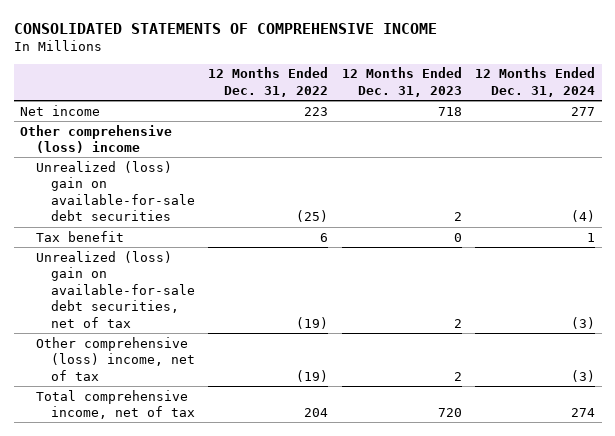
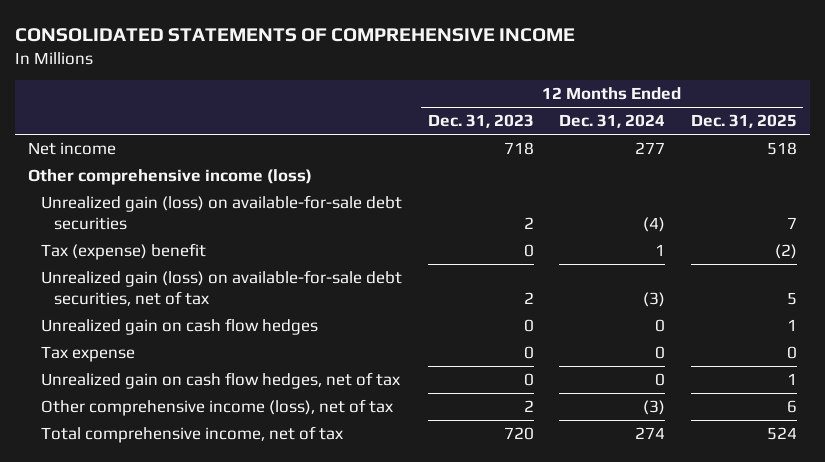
- | 12 Months Ended Dec. 31, 2022 | 12 Months Ended Dec. 31, 2023 | 12 Months Ended Dec. 31, 2024
+ | 12 Months Ended Dec. 31, 2023 | 12 Months Ended Dec. 31, 2024 | 12 Months Ended Dec. 31, 2025
- Other comprehensive (loss) income
- Unrealized (loss) gain on available-for-sale debt securities | (25) | 2 | (4)
- Tax benefit | 6 | 0 | 1
- Unrealized (loss) gain on available-for-sale debt securities, net of tax | (19) | 2 | (3)
- Other comprehensive (loss) income, net of tax | (19) | 2 | (3)
+ Other comprehensive income (loss)
+ Unrealized gain (loss) on available-for-sale debt securities | 2 | (4) | 7
+ Tax (expense) benefit | 0 | 1 | (2)
+ Unrealized gain (loss) on available-for-sale debt securities, net of tax | 2 | (3) | 5
+ Unrealized gain on cash flow hedges | 0 | 0 | 1
+ Tax expense | 0 | 0 | 0
+ Unrealized gain on cash flow hedges, net of tax | 0 | 0 | 1
+ Other comprehensive income (loss), net of tax | 2 | (3) | 6

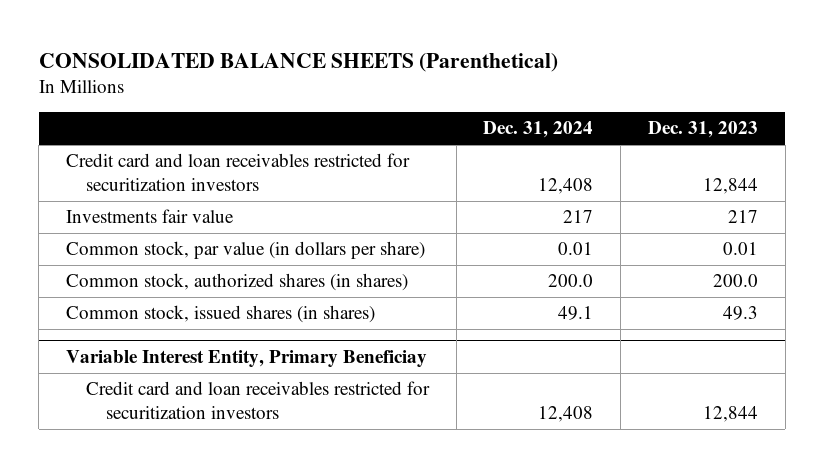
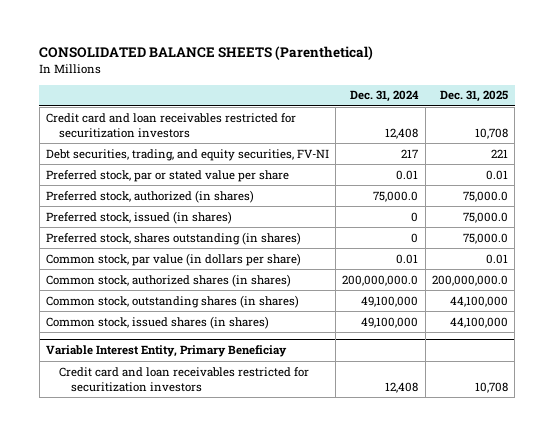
- | Dec. 31, 2024 | Dec. 31, 2023
+ | Dec. 31, 2024 | Dec. 31, 2025
- Investments fair value | 217 | 217
+ Debt securities, trading, and equity securities, FV-NI | 217 | 221
+ Preferred stock, par or stated value per share | 0.01 | 0.01
+ Preferred stock, authorized (in shares) | 75,000.0 | 75,000.0
+ Preferred stock, issued (in shares) | 0 | 75,000.0
+ Preferred stock, shares outstanding (in shares) | 0 | 75,000.0
- Common stock, authorized shares (in shares) | 200.0 | 200.0
- Common stock, issued shares (in shares) | 49.1 | 49.3
+ Common stock, authorized shares (in shares) | 200,000,000.0 | 200,000,000.0
+ Common stock, outstanding shares (in shares) | 49,100,000 | 44,100,000
+ Common stock, issued shares (in shares) | 49,100,000 | 44,100,000

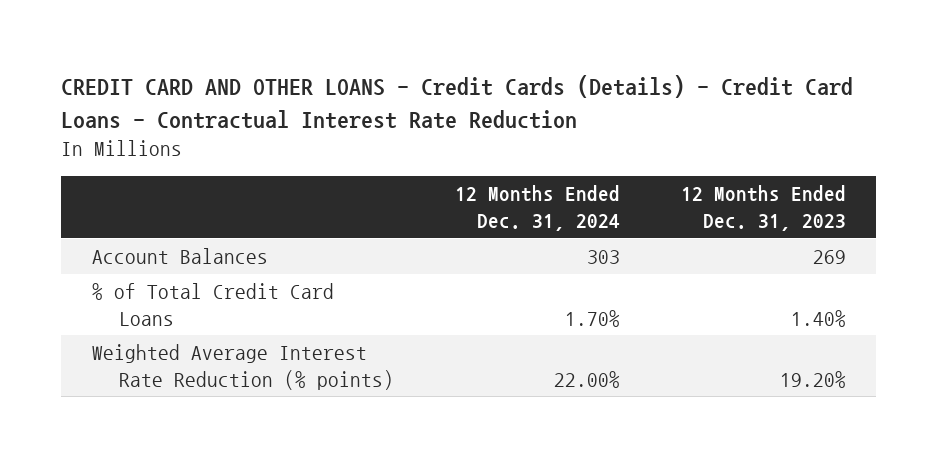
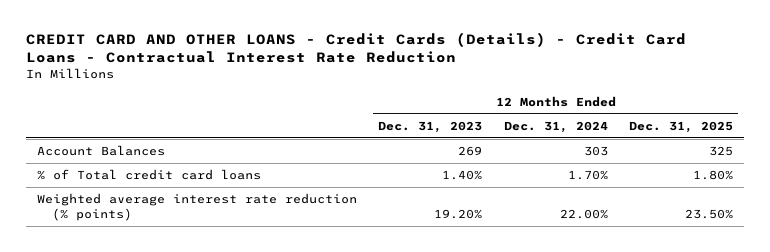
- | 12 Months Ended Dec. 31, 2024 | 12 Months Ended Dec. 31, 2023
+ | 12 Months Ended Dec. 31, 2023 | 12 Months Ended Dec. 31, 2024 | 12 Months Ended Dec. 31, 2025
- % of Total Credit Card Loans | 1.70% | 1.40%
- Weighted Average Interest Rate Reduction (% points) | 22.00% | 19.20%
+ % of Total credit card loans | 1.40% | 1.70% | 1.80%
+ Weighted average interest rate reduction (% points) | 19.20% | 22.00% | 23.50%

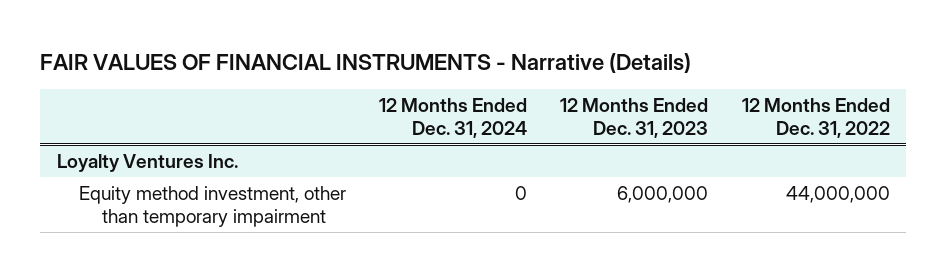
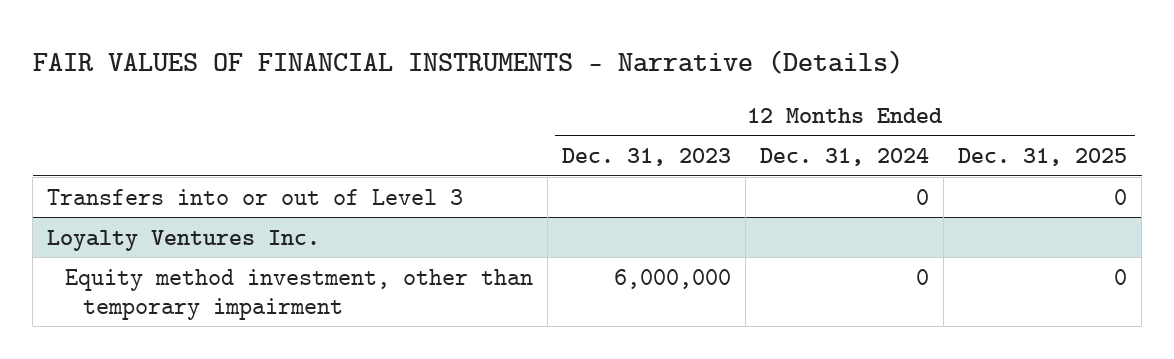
- | 12 Months Ended Dec. 31, 2024 | 12 Months Ended Dec. 31, 2023 | 12 Months Ended Dec. 31, 2022
+ | 12 Months Ended Dec. 31, 2023 | 12 Months Ended Dec. 31, 2024 | 12 Months Ended Dec. 31, 2025
+ Transfers into or out of Level 3 | | 0 | 0

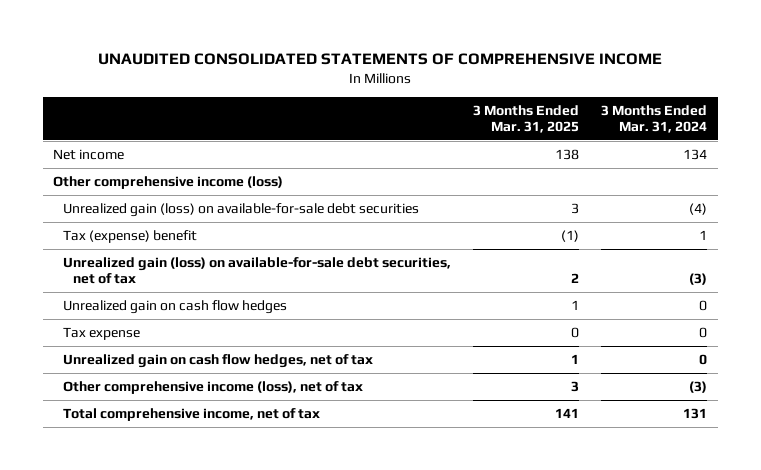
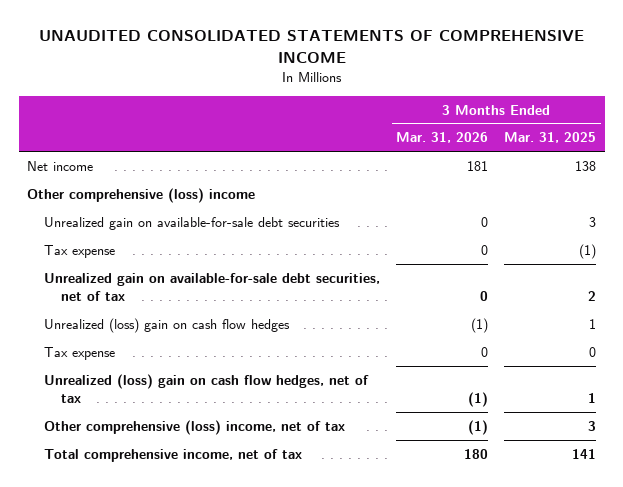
- | 3 Months Ended Mar. 31, 2025 | 3 Months Ended Mar. 31, 2024
+ | 3 Months Ended Mar. 31, 2026 | 3 Months Ended Mar. 31, 2025
- Other comprehensive income (loss)
- Unrealized gain (loss) on available-for-sale debt securities | 3 | (4)
- Tax (expense) benefit | (1) | 1
- Unrealized gain (loss) on available-for-sale debt securities, net of tax | 2 | (3)
- Unrealized gain on cash flow hedges | 1 | 0
+ Other comprehensive (loss) income
+ Unrealized gain on available-for-sale debt securities | 0 | 3
+ Tax expense | 0 | (1)
+ Unrealized gain on available-for-sale debt securities, net of tax | 0 | 2
+ Unrealized (loss) gain on cash flow hedges | (1) | 1
- Unrealized gain on cash flow hedges, net of tax | 1 | 0
- Other comprehensive income (loss), net of tax | 3 | (3)
+ Unrealized (loss) gain on cash flow hedges, net of tax | (1) | 1
+ Other comprehensive (loss) income, net of tax | (1) | 3

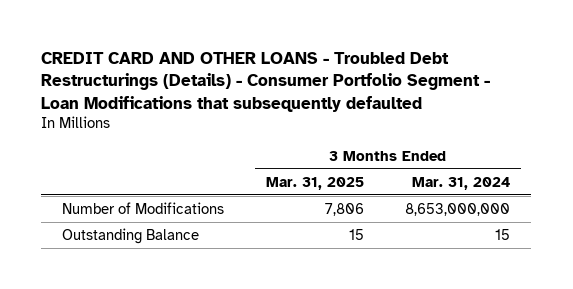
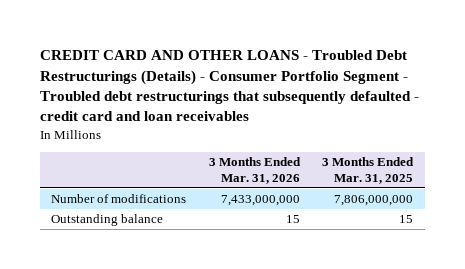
- CREDIT CARD AND OTHER LOANS - Troubled Debt Restructurings (Details) - Consumer Portfolio Segment - Loan Modifications that subsequently defaulted
+ CREDIT CARD AND OTHER LOANS - Troubled Debt Restructurings (Details) - Consumer Portfolio Segment - Troubled debt restructurings that subsequently defaulted - credit card and loan receivables
- | 3 Months Ended Mar. 31, 2025 | 3 Months Ended Mar. 31, 2024
+ | 3 Months Ended Mar. 31, 2026 | 3 Months Ended Mar. 31, 2025
- Number of Modifications | 7,806 | 8,653,000,000
- Outstanding Balance | 15 | 15
+ Number of modifications | 7,433,000,000 | 7,806,000,000
+ Outstanding balance | 15 | 15

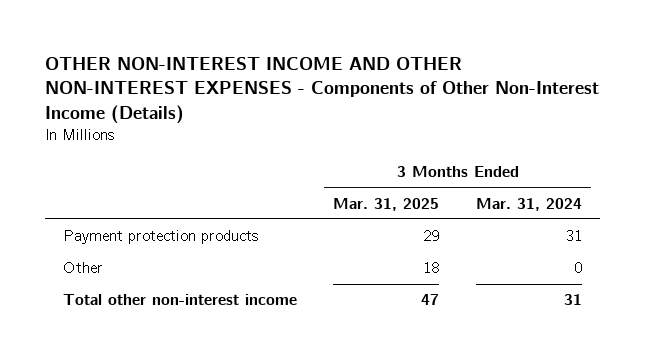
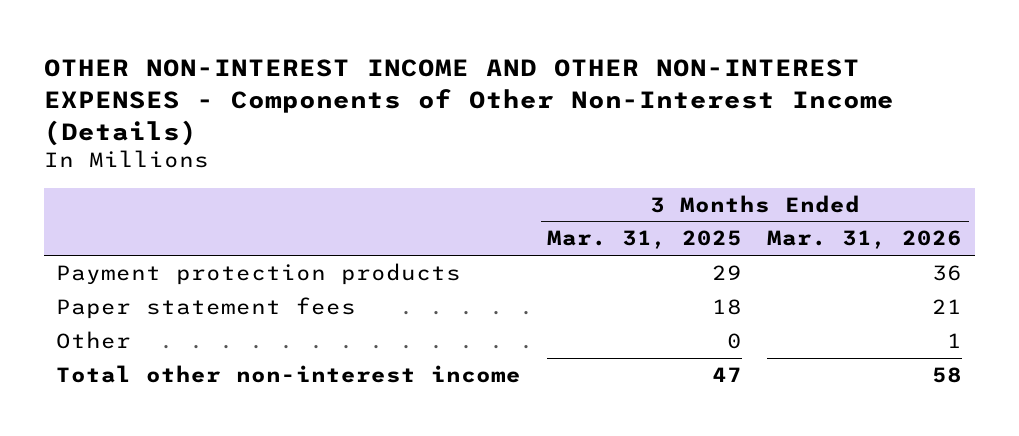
- | 3 Months Ended Mar. 31, 2025 | 3 Months Ended Mar. 31, 2024
+ | 3 Months Ended Mar. 31, 2025 | 3 Months Ended Mar. 31, 2026
- Other | 18 | 0
+ Paper statement fees | 18 | 21
+ Other | 0 | 1

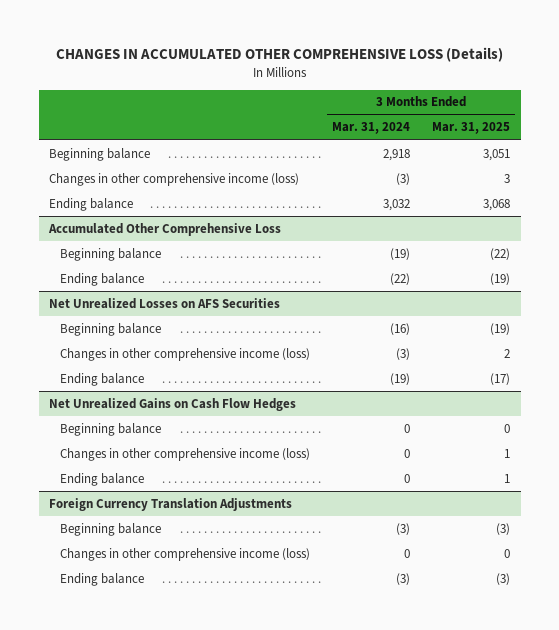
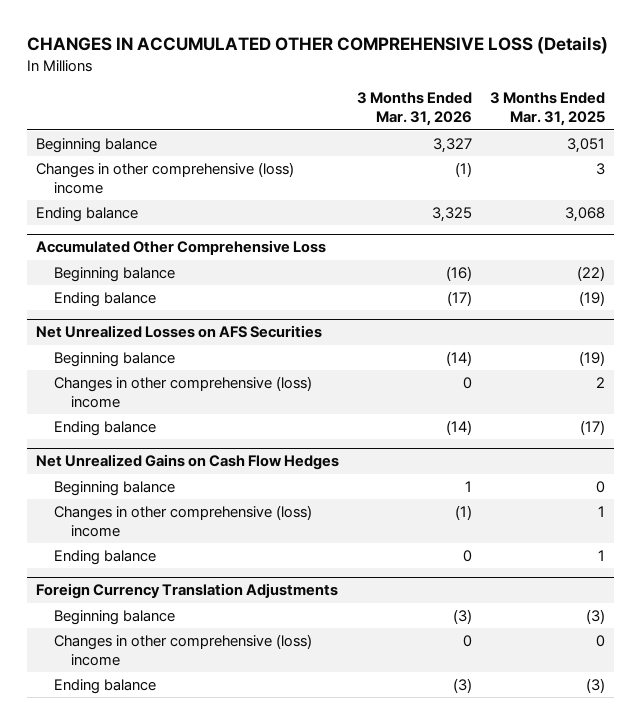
- | 3 Months Ended Mar. 31, 2024 | 3 Months Ended Mar. 31, 2025
+ | 3 Months Ended Mar. 31, 2026 | 3 Months Ended Mar. 31, 2025
- Changes in other comprehensive income (loss) | (3) | 3
+ Changes in other comprehensive (loss) income | (1) | 3
@ Net Unrealized Losses on AFS Securities
- Changes in other comprehensive income (loss) | (3) | 2
+ Changes in other comprehensive (loss) income | 0 | 2
@ Net Unrealized Gains on Cash Flow Hedges
- Changes in other comprehensive income (loss) | 0 | 1
+ Changes in other comprehensive (loss) income | (1) | 1
@ Foreign Currency Translation Adjustments
- Changes in other comprehensive income (loss) | 0 | 0
+ Changes in other comprehensive (loss) income | 0 | 0

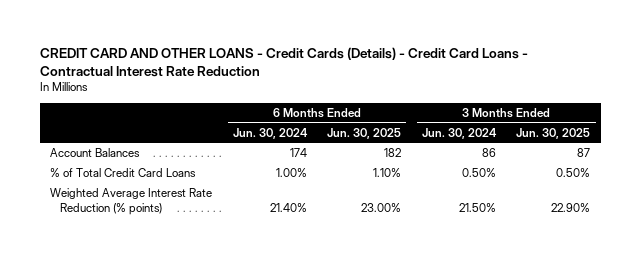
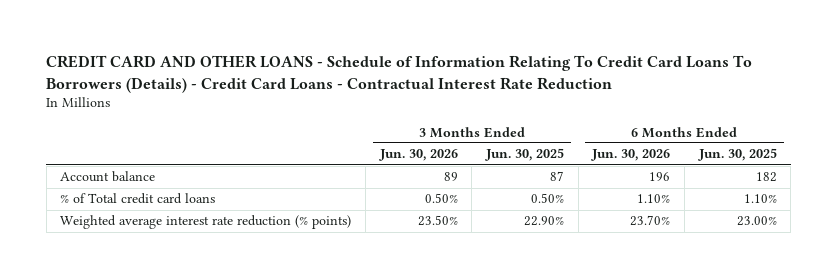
- CREDIT CARD AND OTHER LOANS - Credit Cards (Details) - Credit Card Loans - Contractual Interest Rate Reduction
+ CREDIT CARD AND OTHER LOANS - Schedule of Information Relating To Credit Card Loans To Borrowers (Details) - Credit Card Loans - Contractual Interest Rate Reduction
- | 6 Months Ended Jun. 30, 2024 | 6 Months Ended Jun. 30, 2025 | 3 Months Ended Jun. 30, 2024 | 3 Months Ended Jun. 30, 2025
+ | 3 Months Ended Jun. 30, 2026 | 3 Months Ended Jun. 30, 2025 | 6 Months Ended Jun. 30, 2026 | 6 Months Ended Jun. 30, 2025
- Account Balances | 174 | 182 | 86 | 87
- % of Total Credit Card Loans | 1.00% | 1.10% | 0.50% | 0.50%
- Weighted Average Interest Rate Reduction (% points) | 21.40% | 23.00% | 21.50% | 22.90%
+ Account balance | 89 | 87 | 196 | 182
+ % of Total credit card loans | 0.50% | 0.50% | 1.10% | 1.10%
+ Weighted average interest rate reduction (% points) | 23.50% | 22.90% | 23.70% | 23.00%

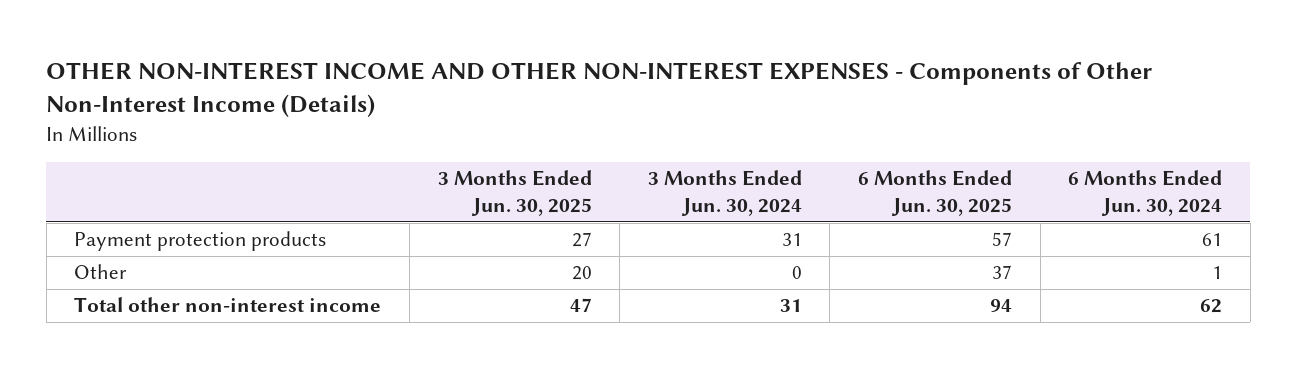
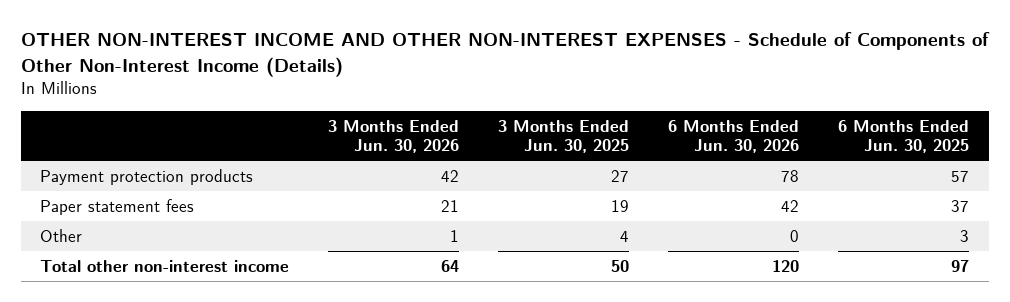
- OTHER NON-INTEREST INCOME AND OTHER NON-INTEREST EXPENSES - Components of Other Non-Interest Income (Details)
+ OTHER NON-INTEREST INCOME AND OTHER NON-INTEREST EXPENSES - Schedule of Components of Other Non-Interest Income (Details)
- | 3 Months Ended Jun. 30, 2025 | 3 Months Ended Jun. 30, 2024 | 6 Months Ended Jun. 30, 2025 | 6 Months Ended Jun. 30, 2024
+ | 3 Months Ended Jun. 30, 2026 | 3 Months Ended Jun. 30, 2025 | 6 Months Ended Jun. 30, 2026 | 6 Months Ended Jun. 30, 2025
- Other | 20 | 0 | 37 | 1
- Total other non-interest income | 47 | 31 | 94 | 62
+ Paper statement fees | 21 | 19 | 42 | 37
+ Other | 1 | 4 | 0 | 3
+ Total other non-interest income | 64 | 50 | 120 | 97

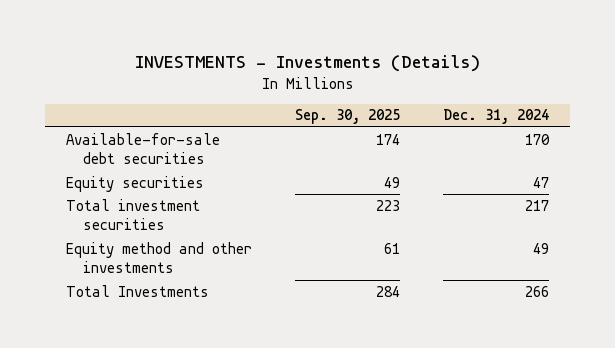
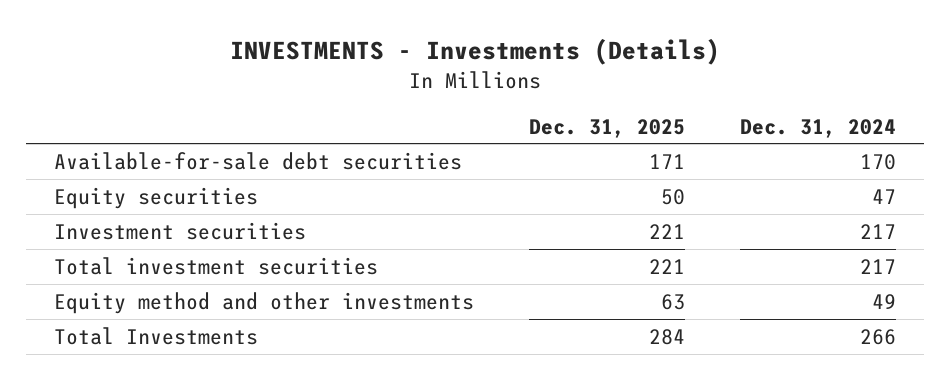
- | Sep. 30, 2025 | Dec. 31, 2024
+ | Dec. 31, 2025 | Dec. 31, 2024
+ Investment securities | 221 | 217

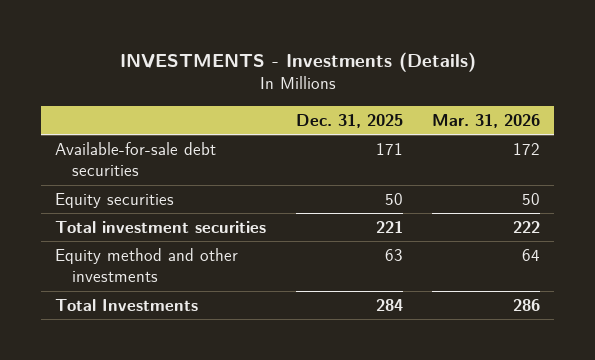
- | Dec. 31, 2025 | Dec. 31, 2024
+ | Dec. 31, 2025 | Mar. 31, 2026
- Investment securities | 221 | 217

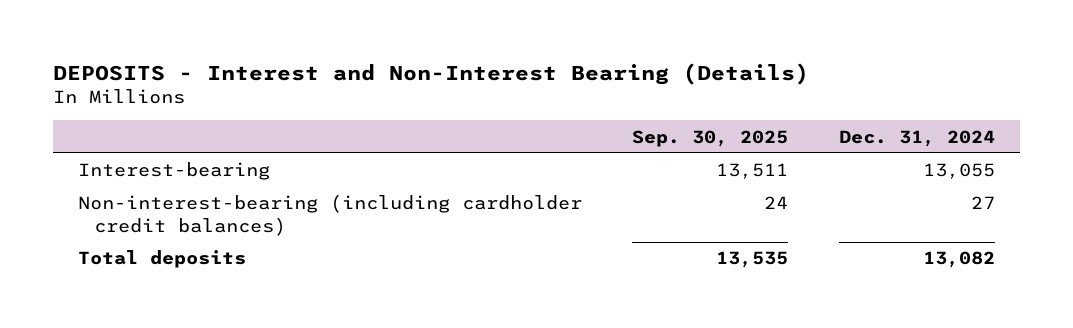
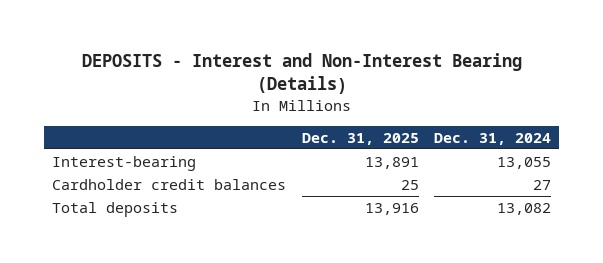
- | Sep. 30, 2025 | Dec. 31, 2024
+ | Dec. 31, 2025 | Dec. 31, 2024
- Non-interest-bearing (including cardholder credit balances) | 24 | 27
+ Cardholder credit balances | 25 | 27

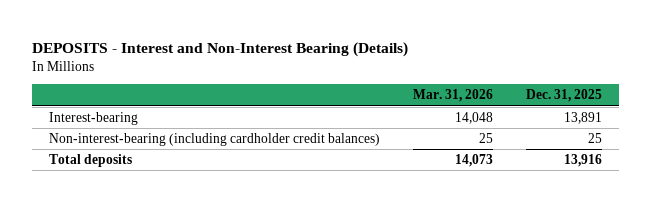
- | Dec. 31, 2025 | Dec. 31, 2024
+ | Mar. 31, 2026 | Dec. 31, 2025
- Cardholder credit balances | 25 | 27
+ Non-interest-bearing (including cardholder credit balances) | 25 | 25

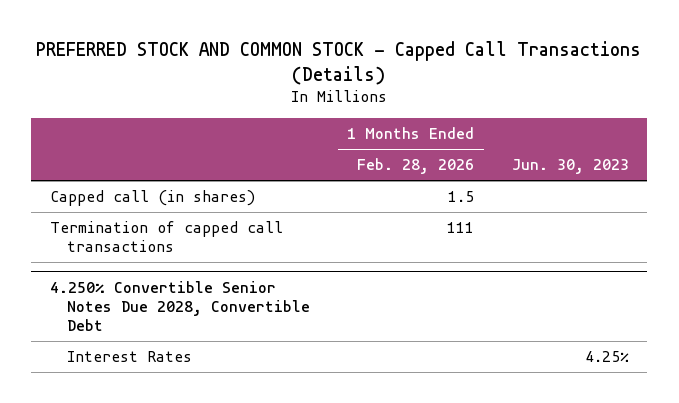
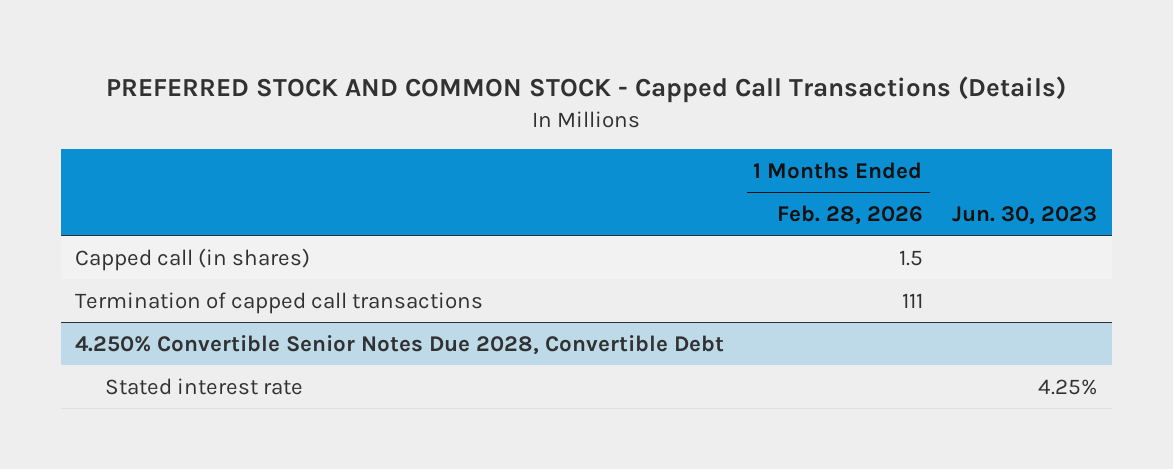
@ 4.250% Convertible Senior Notes Due 2028, Convertible Debt
- Interest Rates | | 4.25%
+ Stated interest rate | | 4.25%

